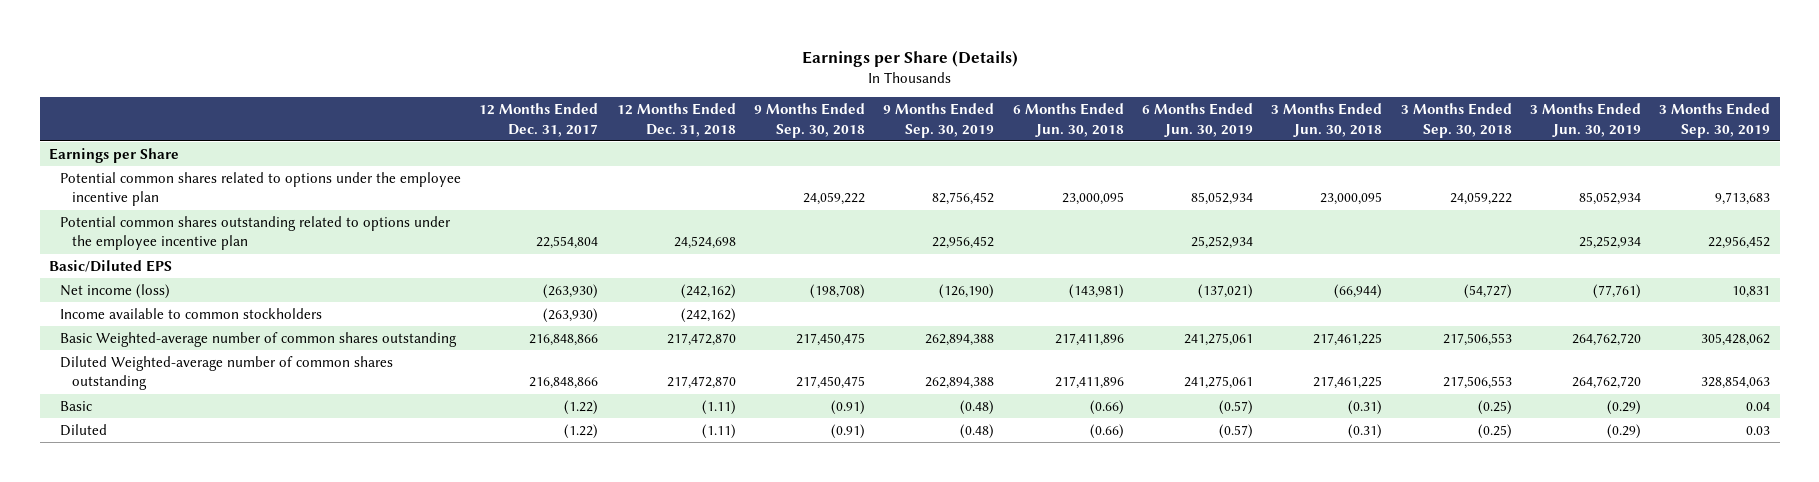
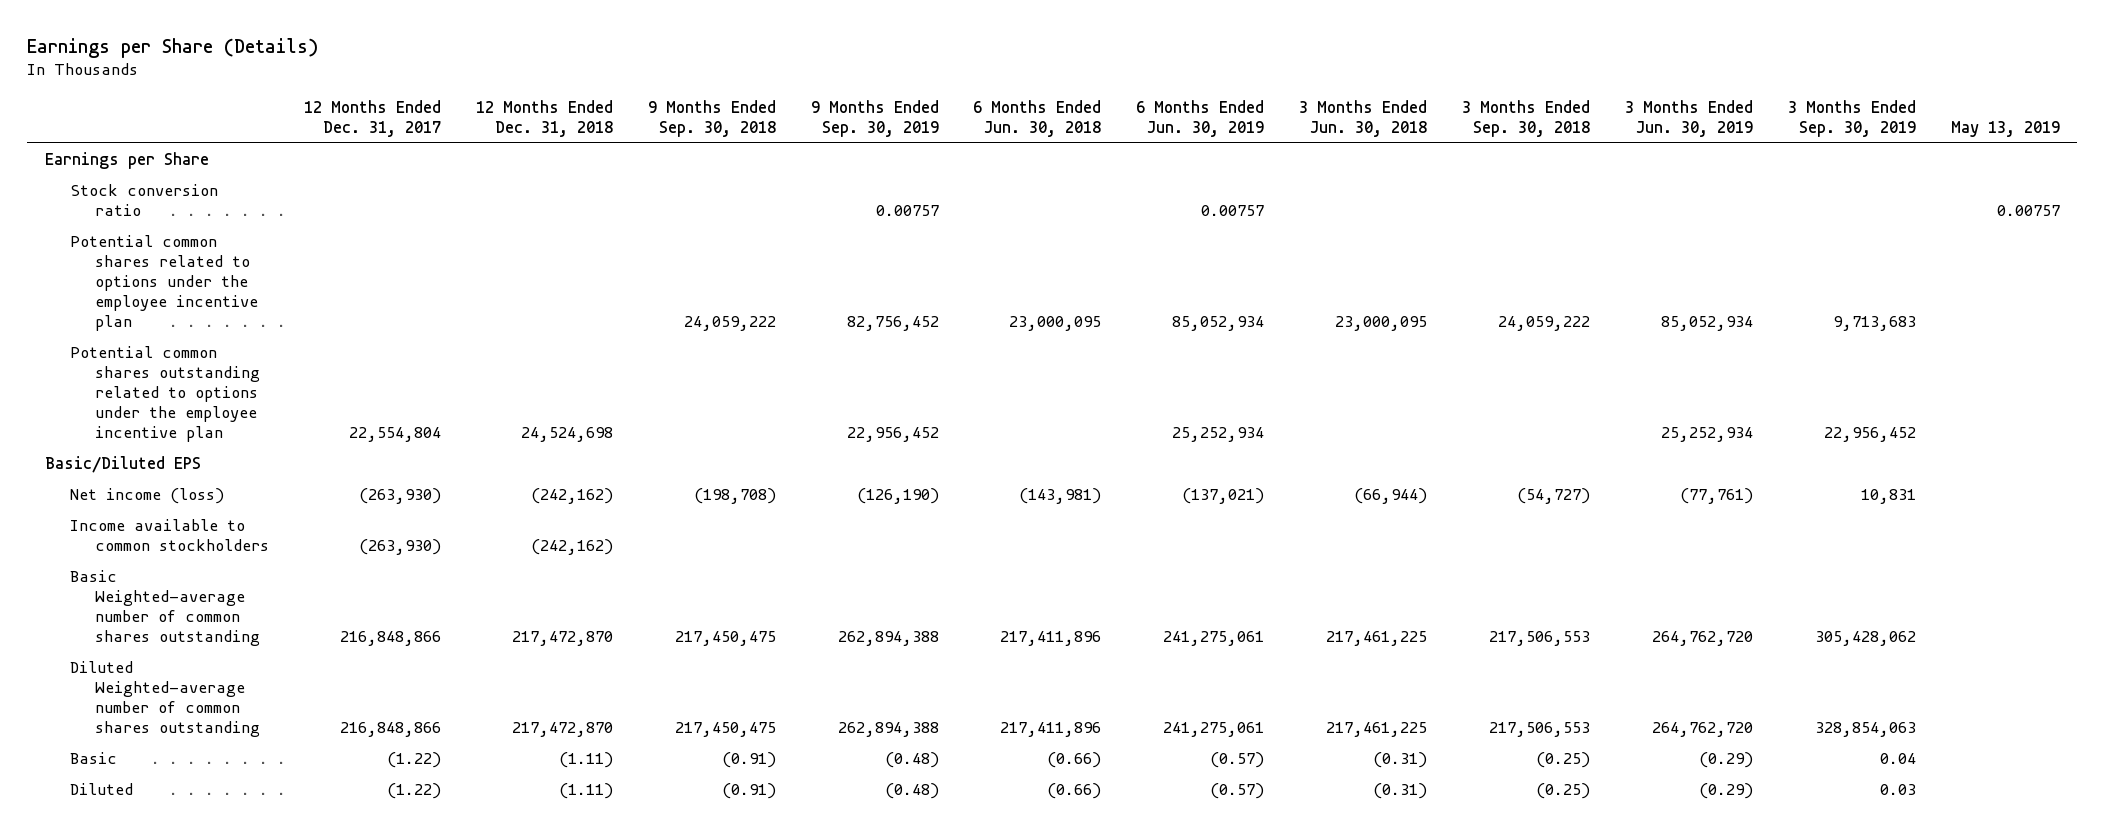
- | 12 Months Ended Dec. 31, 2017 | 12 Months Ended Dec. 31, 2018 | 9 Months Ended Sep. 30, 2018 | 9 Months Ended Sep. 30, 2019 | 6 Months Ended Jun. 30, 2018 | 6 Months Ended Jun. 30, 2019 | 3 Months Ended Jun. 30, 2018 | 3 Months Ended Sep. 30, 2018 | 3 Months Ended Jun. 30, 2019 | 3 Months Ended Sep. 30, 2019
+ | 12 Months Ended Dec. 31, 2017 | 12 Months Ended Dec. 31, 2018 | 9 Months Ended Sep. 30, 2018 | 9 Months Ended Sep. 30, 2019 | 6 Months Ended Jun. 30, 2018 | 6 Months Ended Jun. 30, 2019 | 3 Months Ended Jun. 30, 2018 | 3 Months Ended Sep. 30, 2018 | 3 Months Ended Jun. 30, 2019 | 3 Months Ended Sep. 30, 2019 | May 13, 2019
+ Stock conversion ratio | | | | 0.00757 | | 0.00757 | | | | | 0.00757

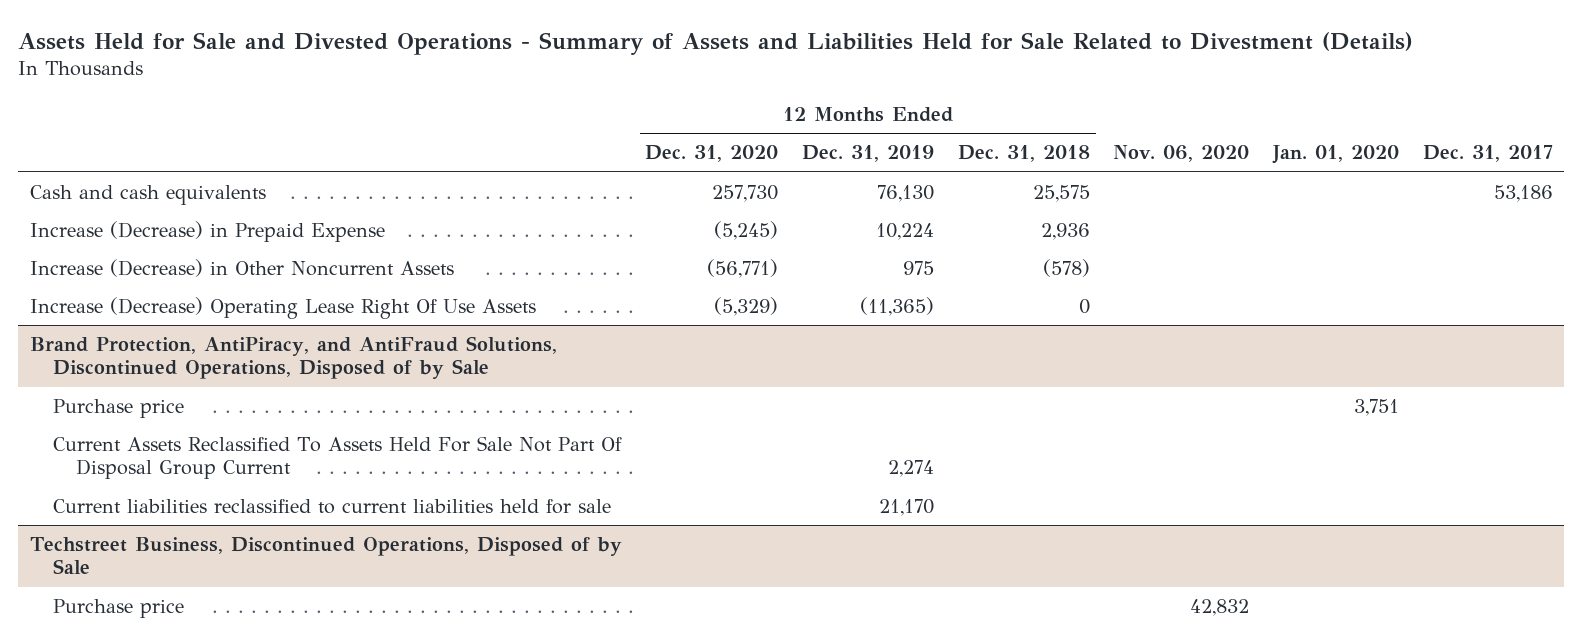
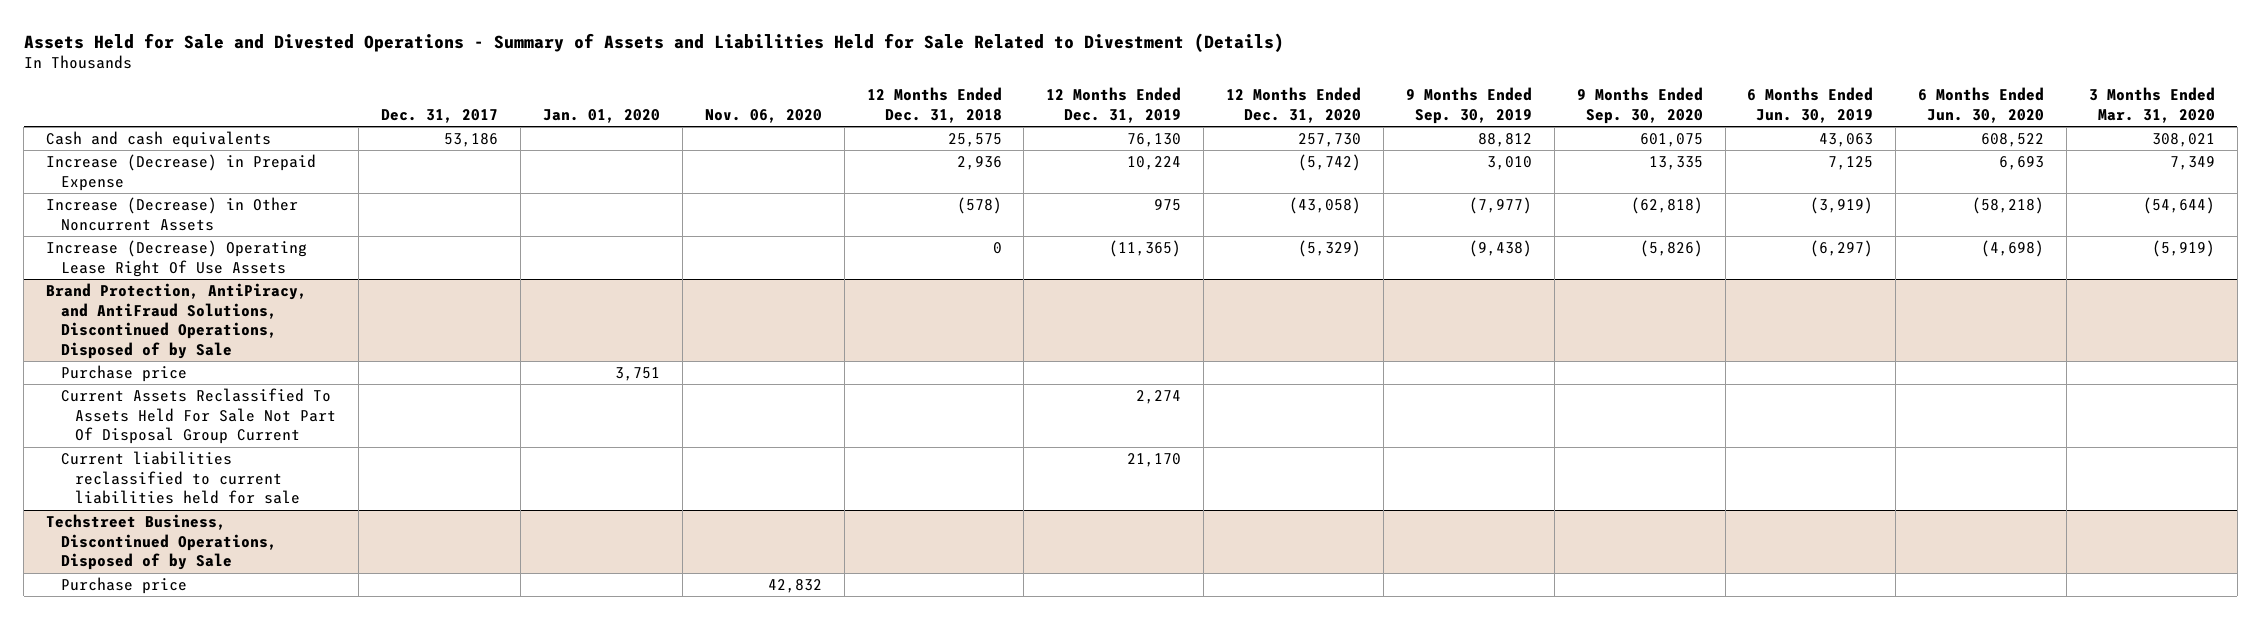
- | 12 Months Ended Dec. 31, 2020 | 12 Months Ended Dec. 31, 2019 | 12 Months Ended Dec. 31, 2018 | Nov. 06, 2020 | Jan. 01, 2020 | Dec. 31, 2017
+ | Dec. 31, 2017 | Jan. 01, 2020 | Nov. 06, 2020 | 12 Months Ended Dec. 31, 2018 | 12 Months Ended Dec. 31, 2019 | 12 Months Ended Dec. 31, 2020 | 9 Months Ended Sep. 30, 2019 | 9 Months Ended Sep. 30, 2020 | 6 Months Ended Jun. 30, 2019 | 6 Months Ended Jun. 30, 2020 | 3 Months Ended Mar. 31, 2020
- Increase (Decrease) in Prepaid Expense | (5,245) | 10,224 | 2,936 | | |
- Increase (Decrease) in Other Noncurrent Assets | (56,771) | 975 | (578) | | |
+ Increase (Decrease) in Prepaid Expense | | | | 2,936 | 10,224 | (5,742) | 3,010 | 13,335 | 7,125 | 6,693 | 7,349
+ Increase (Decrease) in Other Noncurrent Assets | | | | (578) | 975 | (43,058) | (7,977) | (62,818) | (3,919) | (58,218) | (54,644)

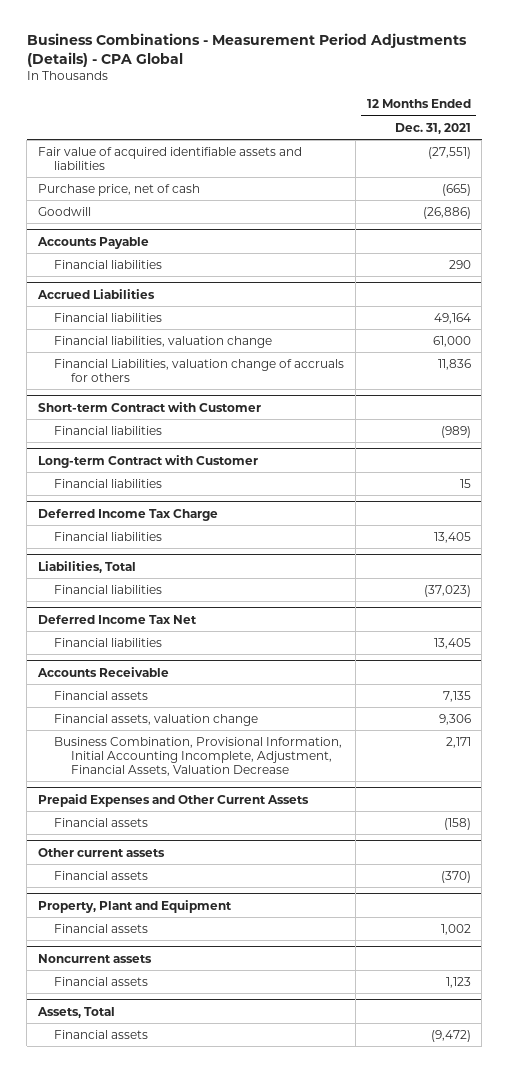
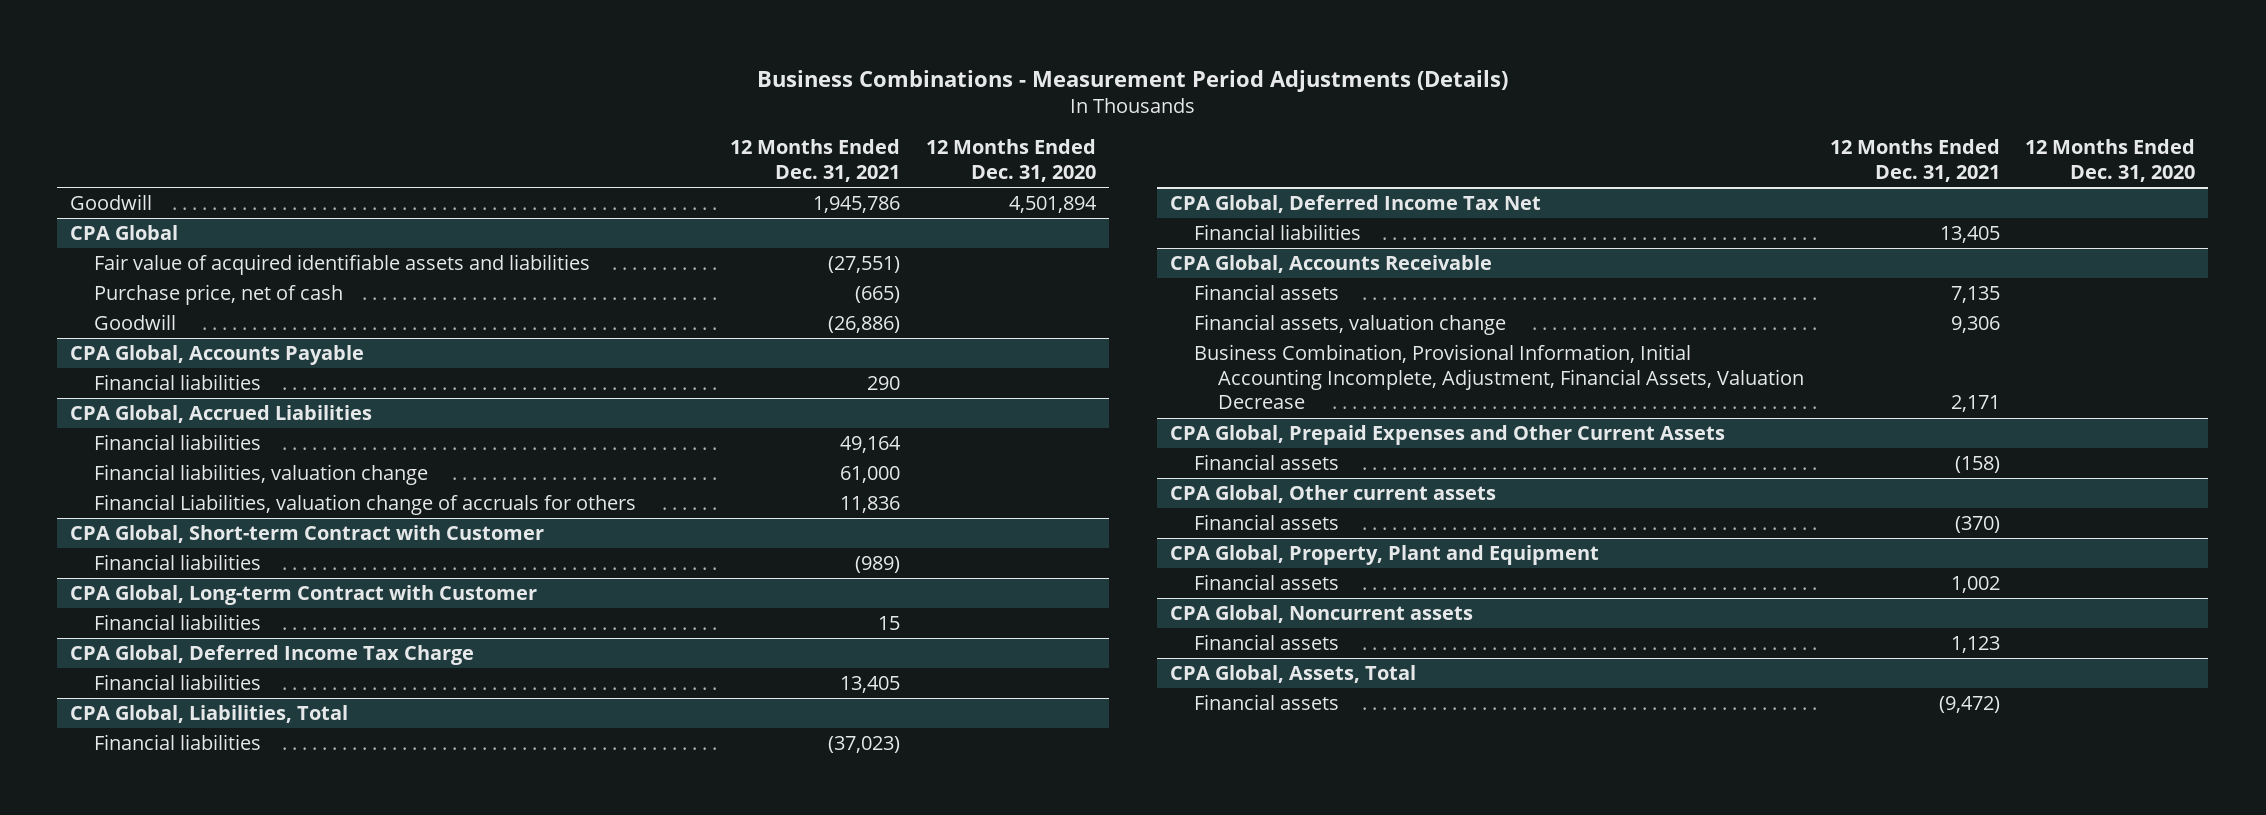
- Business Combinations - Measurement Period Adjustments (Details) - CPA Global
+ Business Combinations - Measurement Period Adjustments (Details)
- | 12 Months Ended Dec. 31, 2021
+ | 12 Months Ended Dec. 31, 2021 | 12 Months Ended Dec. 31, 2020
+ Goodwill | 1,945,786 | 4,501,894
+ CPA Global
- Accounts Payable
+ CPA Global, Accounts Payable
- Accrued Liabilities
+ CPA Global, Accrued Liabilities
- Short-term Contract with Customer
+ CPA Global, Short-term Contract with Customer
- Long-term Contract with Customer
+ CPA Global, Long-term Contract with Customer
- Deferred Income Tax Charge
+ CPA Global, Deferred Income Tax Charge
- Liabilities, Total
+ CPA Global, Liabilities, Total
- Deferred Income Tax Net
+ CPA Global, Deferred Income Tax Net
- Accounts Receivable
+ CPA Global, Accounts Receivable
- Prepaid Expenses and Other Current Assets
+ CPA Global, Prepaid Expenses and Other Current Assets
- Other current assets
+ CPA Global, Other current assets
- Property, Plant and Equipment
+ CPA Global, Property, Plant and Equipment
- Noncurrent assets
+ CPA Global, Noncurrent assets
- Assets, Total
+ CPA Global, Assets, Total

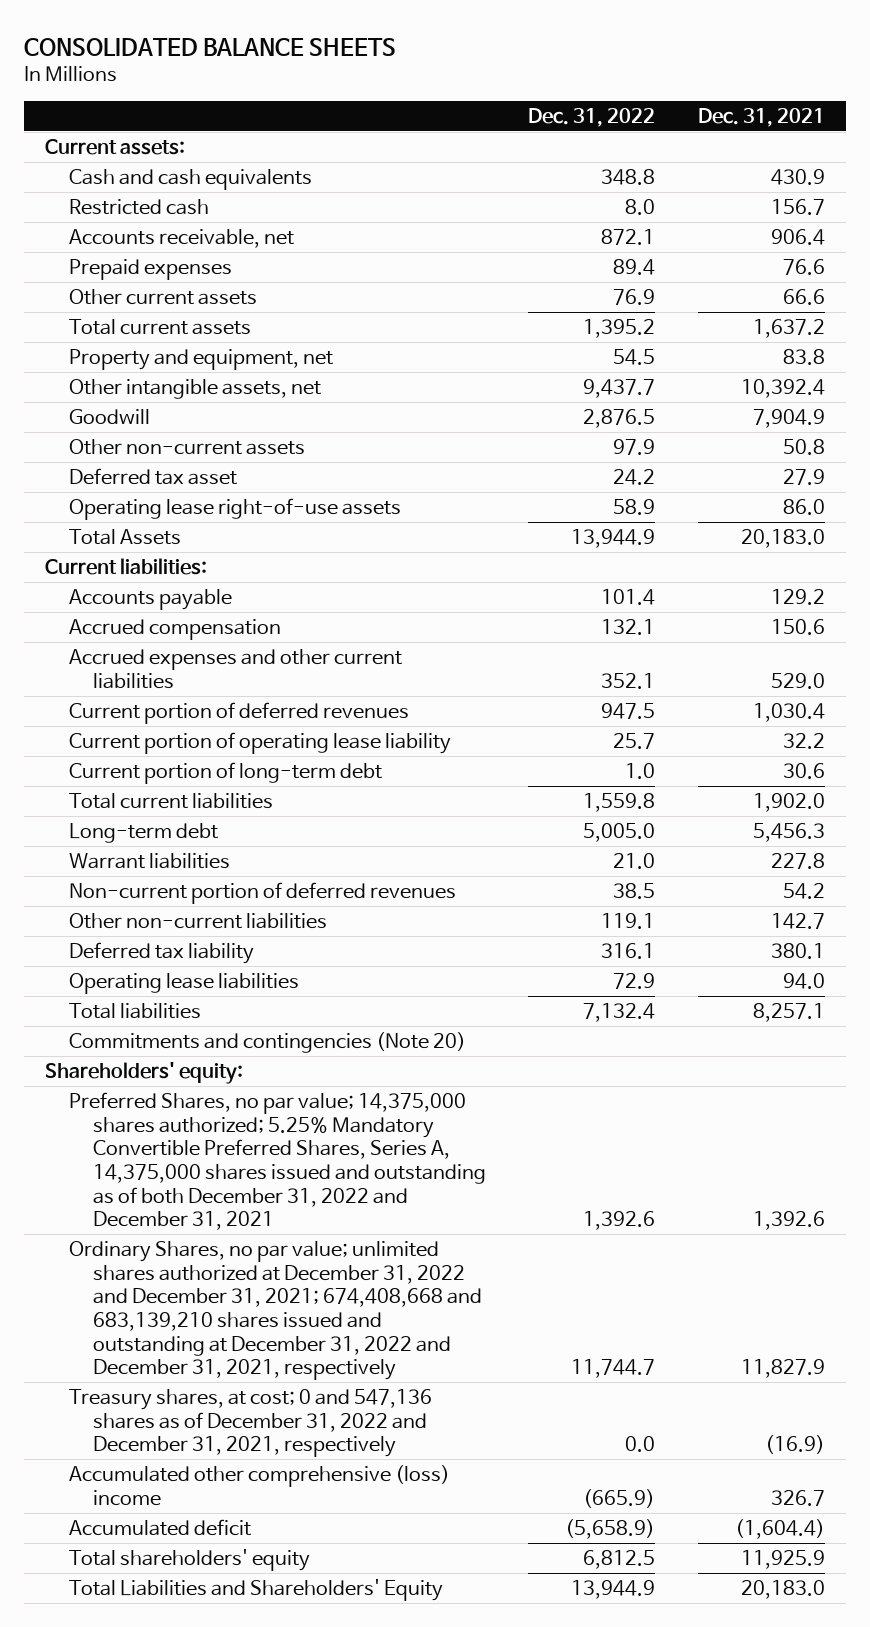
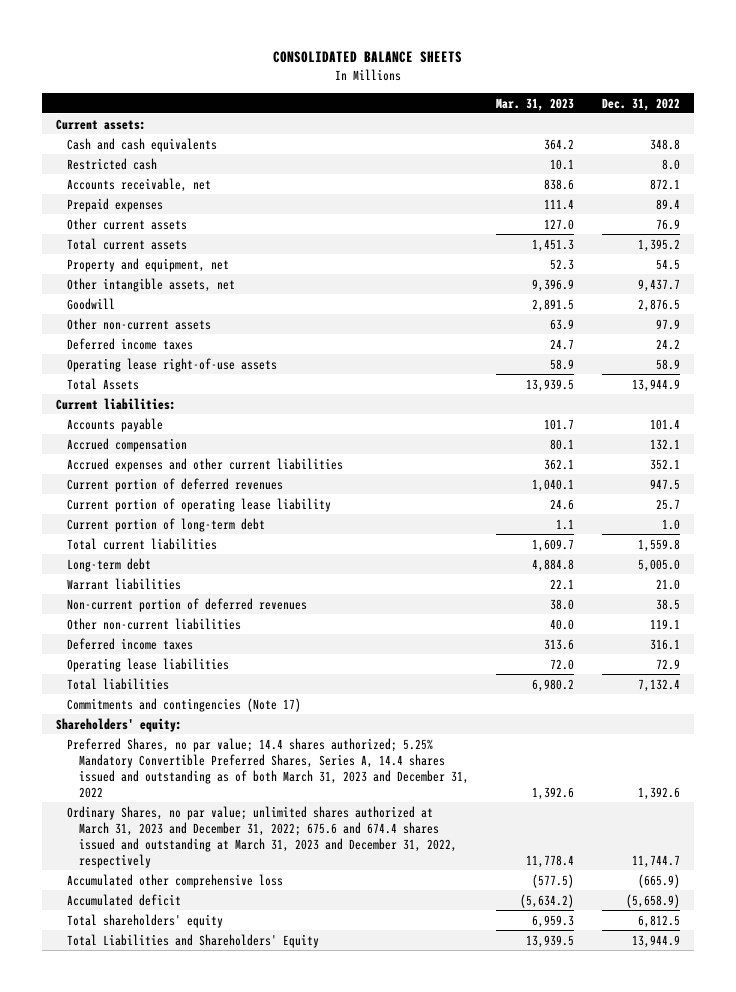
- | Dec. 31, 2022 | Dec. 31, 2021
+ | Mar. 31, 2023 | Dec. 31, 2022
- Deferred tax asset | 24.2 | 27.9
+ Deferred income taxes | 24.7 | 24.2
- Deferred tax liability | 316.1 | 380.1
+ Deferred income taxes | 313.6 | 316.1
- Commitments and contingencies (Note 20)
+ Commitments and contingencies (Note 17)
- Preferred Shares, no par value; 14,375,000 shares authorized; 5.25% Mandatory Convertible Preferred Shares, Series A, 14,375,000 shares issued and outstanding as of both December 31, 2022 and December 31, 2021 | 1,392.6 | 1,392.6
- Ordinary Shares, no par value; unlimited shares authorized at December 31, 2022 and December 31, 2021; 674,408,668 and 683,139,210 shares issued and outstanding at December 31, 2022 and December 31, 2021, respectively | 11,744.7 | 11,827.9
- Treasury shares, at cost; 0 and 547,136 shares as of December 31, 2022 and December 31, 2021, respectively | 0.0 | (16.9)
- Accumulated other comprehensive (loss) income | (665.9) | 326.7
+ Preferred Shares, no par value; 14.4 shares authorized; 5.25% Mandatory Convertible Preferred Shares, Series A, 14.4 shares issued and outstanding as of both March 31, 2023 and December 31, 2022 | 1,392.6 | 1,392.6
+ Ordinary Shares, no par value; unlimited shares authorized at March 31, 2023 and December 31, 2022; 675.6 and 674.4 shares issued and outstanding at March 31, 2023 and December 31, 2022, respectively | 11,778.4 | 11,744.7
+ Accumulated other comprehensive loss | (577.5) | (665.9)

